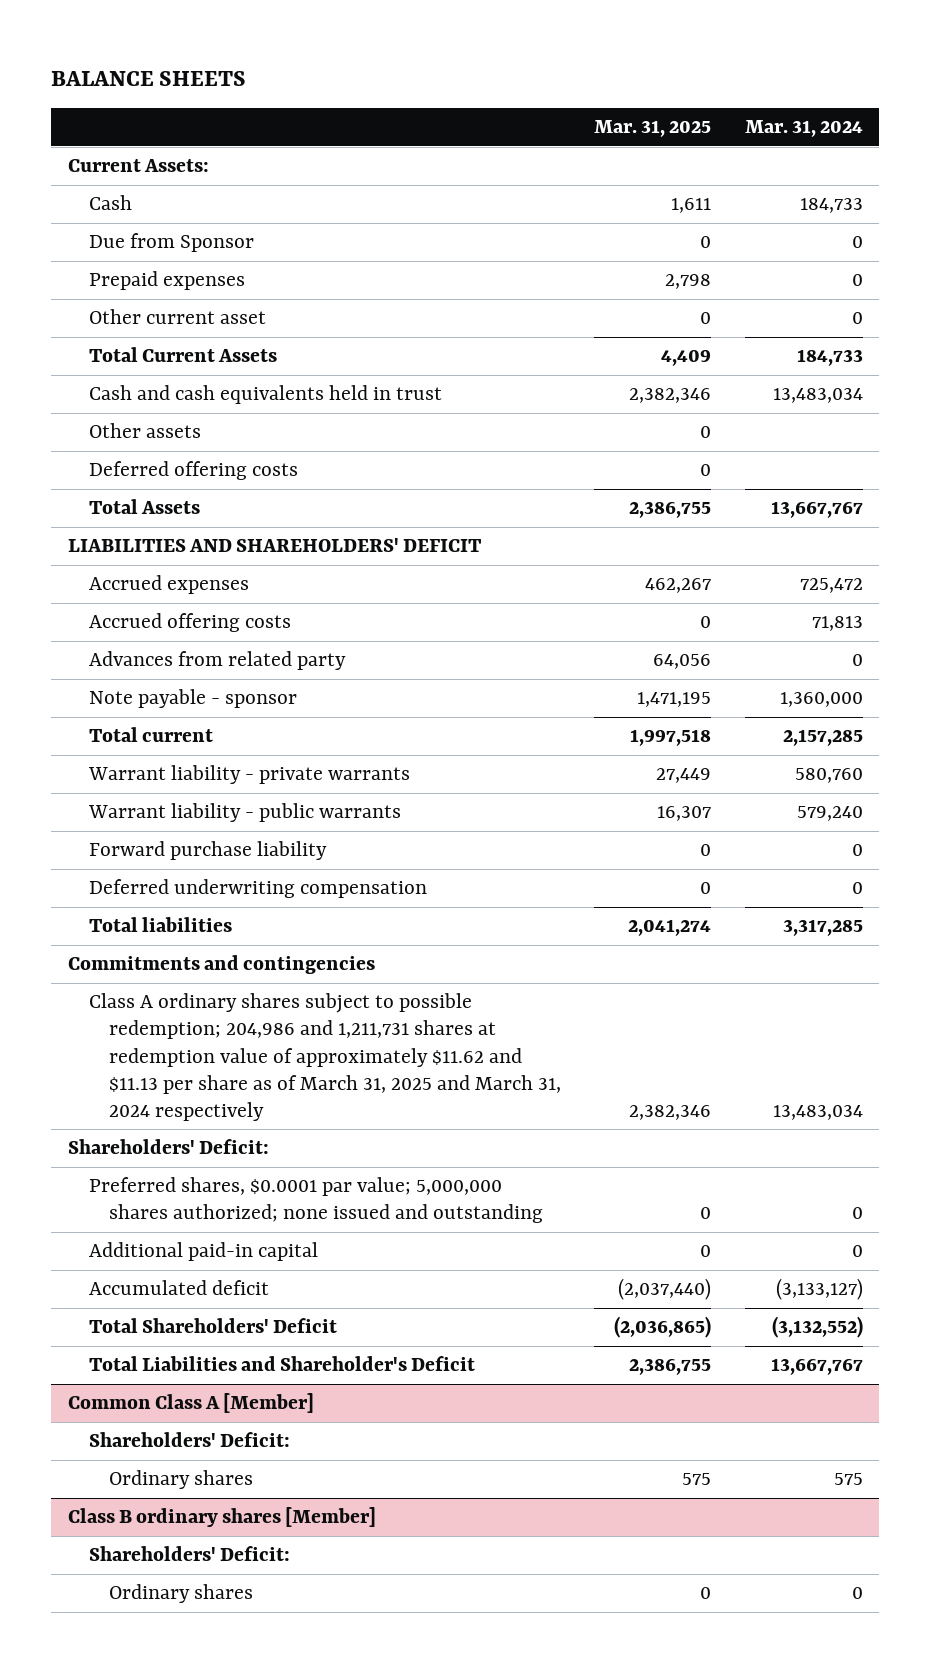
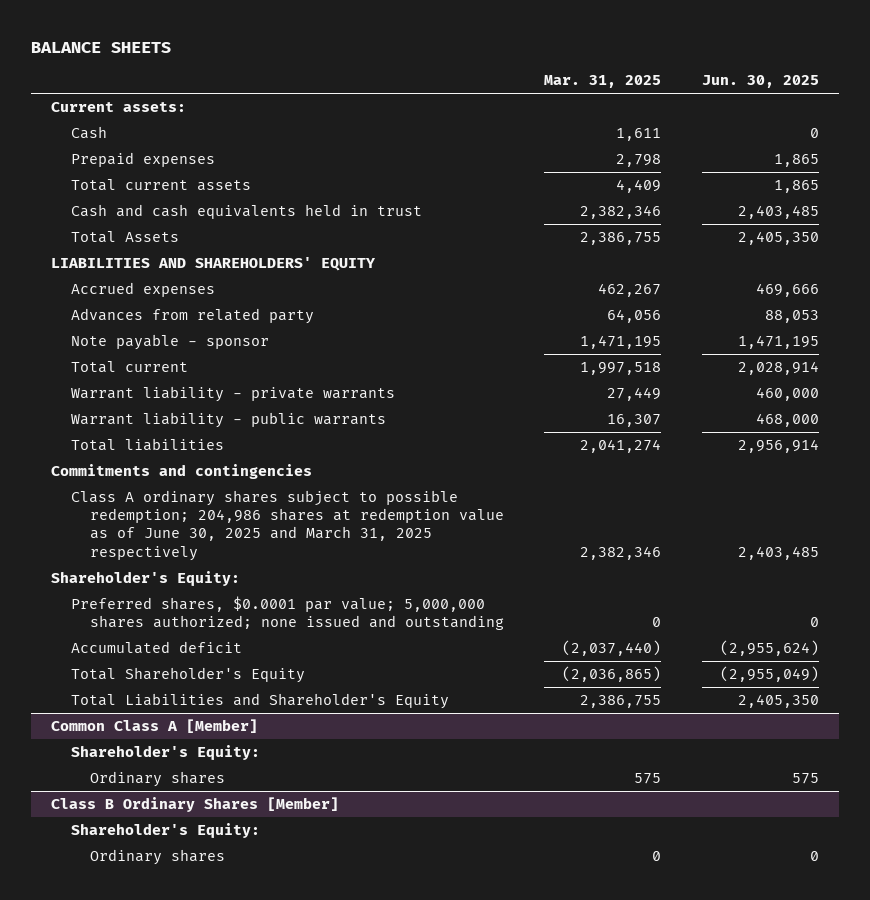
- | Mar. 31, 2025 | Mar. 31, 2024
+ | Mar. 31, 2025 | Jun. 30, 2025
- Current Assets:
+ Current assets:
- Due from Sponsor | 0 | 0
- Other current asset | 0 | 0
- Total Current Assets | 4,409 | 184,733
+ Total current assets | 4,409 | 1,865
- Other assets | 0 |
- Deferred offering costs | 0 |
- LIABILITIES AND SHAREHOLDERS' DEFICIT
+ LIABILITIES AND SHAREHOLDERS' EQUITY
- Accrued offering costs | 0 | 71,813
- Forward purchase liability | 0 | 0
- Deferred underwriting compensation | 0 | 0
- Class A ordinary shares subject to possible redemption; 204,986 and 1,211,731 shares at redemption value of approximately $11.62 and $11.13 per share as of March 31, 2025 and March 31, 2024 respectively | 2,382,346 | 13,483,034
- Shareholders' Deficit:
+ Class A ordinary shares subject to possible redemption; 204,986 shares at redemption value as of June 30, 2025 and March 31, 2025 respectively | 2,382,346 | 2,403,485
+ Shareholder's Equity:
- Additional paid-in capital | 0 | 0
- Total Shareholders' Deficit | (2,036,865) | (3,132,552)
- Total Liabilities and Shareholder's Deficit | 2,386,755 | 13,667,767
+ Total Shareholder's Equity | (2,036,865) | (2,955,049)
+ Total Liabilities and Shareholder's Equity | 2,386,755 | 2,405,350
@ Common Class A [Member]
- Shareholders' Deficit:
+ Shareholder's Equity:
- Class B ordinary shares [Member]
- Shareholders' Deficit:
+ Class B Ordinary Shares [Member]
+ Shareholder's Equity:

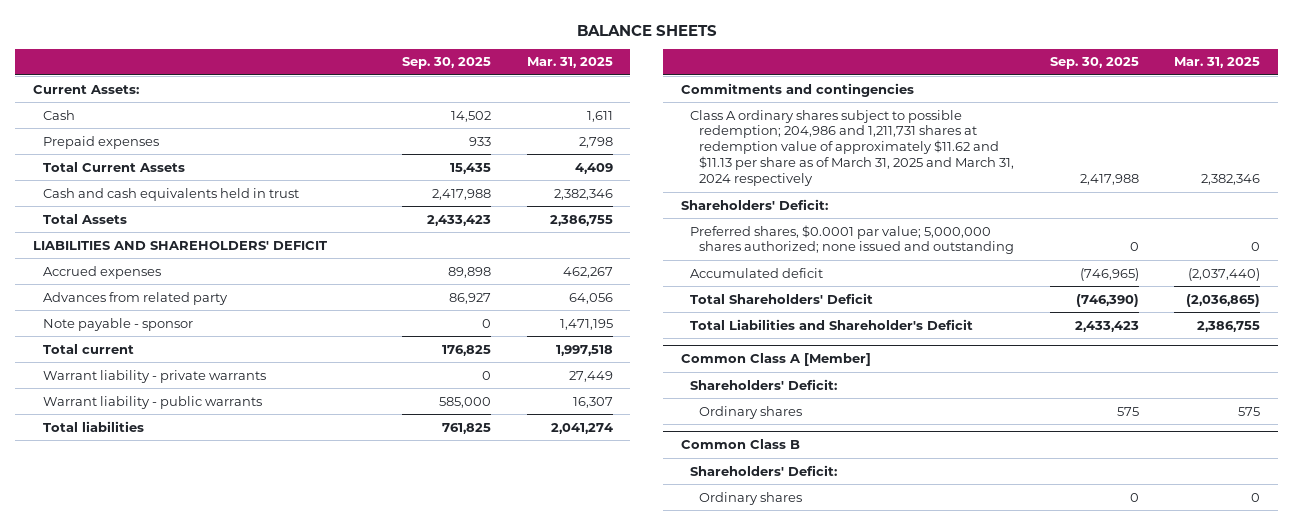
- | Mar. 31, 2025 | Jun. 30, 2025
+ | Sep. 30, 2025 | Mar. 31, 2025
- Current assets:
+ Current Assets:
- Total current assets | 4,409 | 1,865
+ Total Current Assets | 15,435 | 4,409
- LIABILITIES AND SHAREHOLDERS' EQUITY
+ LIABILITIES AND SHAREHOLDERS' DEFICIT
- Class A ordinary shares subject to possible redemption; 204,986 shares at redemption value as of June 30, 2025 and March 31, 2025 respectively | 2,382,346 | 2,403,485
- Shareholder's Equity:
+ Class A ordinary shares subject to possible redemption; 204,986 and 1,211,731 shares at redemption value of approximately $11.62 and $11.13 per share as of March 31, 2025 and March 31, 2024 respectively | 2,417,988 | 2,382,346
+ Shareholders' Deficit:
- Total Shareholder's Equity | (2,036,865) | (2,955,049)
- Total Liabilities and Shareholder's Equity | 2,386,755 | 2,405,350
+ Total Shareholders' Deficit | (746,390) | (2,036,865)
+ Total Liabilities and Shareholder's Deficit | 2,433,423 | 2,386,755
@ Common Class A [Member]
- Shareholder's Equity:
+ Shareholders' Deficit:
- Class B Ordinary Shares [Member]
- Shareholder's Equity:
+ Common Class B
+ Shareholders' Deficit:

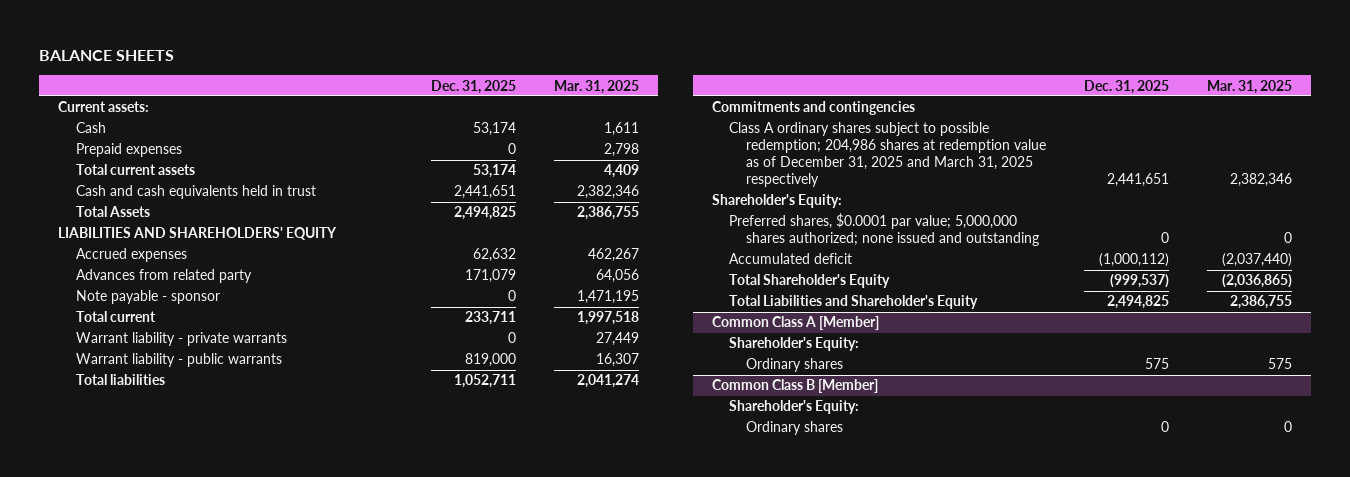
- | Sep. 30, 2025 | Mar. 31, 2025
+ | Dec. 31, 2025 | Mar. 31, 2025
- Current Assets:
+ Current assets:
- Total Current Assets | 15,435 | 4,409
+ Total current assets | 53,174 | 4,409
- LIABILITIES AND SHAREHOLDERS' DEFICIT
+ LIABILITIES AND SHAREHOLDERS' EQUITY
- Class A ordinary shares subject to possible redemption; 204,986 and 1,211,731 shares at redemption value of approximately $11.62 and $11.13 per share as of March 31, 2025 and March 31, 2024 respectively | 2,417,988 | 2,382,346
- Shareholders' Deficit:
+ Class A ordinary shares subject to possible redemption; 204,986 shares at redemption value as of December 31, 2025 and March 31, 2025 respectively | 2,441,651 | 2,382,346
+ Shareholder's Equity:
- Total Shareholders' Deficit | (746,390) | (2,036,865)
- Total Liabilities and Shareholder's Deficit | 2,433,423 | 2,386,755
+ Total Shareholder's Equity | (999,537) | (2,036,865)
+ Total Liabilities and Shareholder's Equity | 2,494,825 | 2,386,755
@ Common Class A [Member]
- Shareholders' Deficit:
+ Shareholder's Equity:
- Common Class B
- Shareholders' Deficit:
+ Common Class B [Member]
+ Shareholder's Equity:

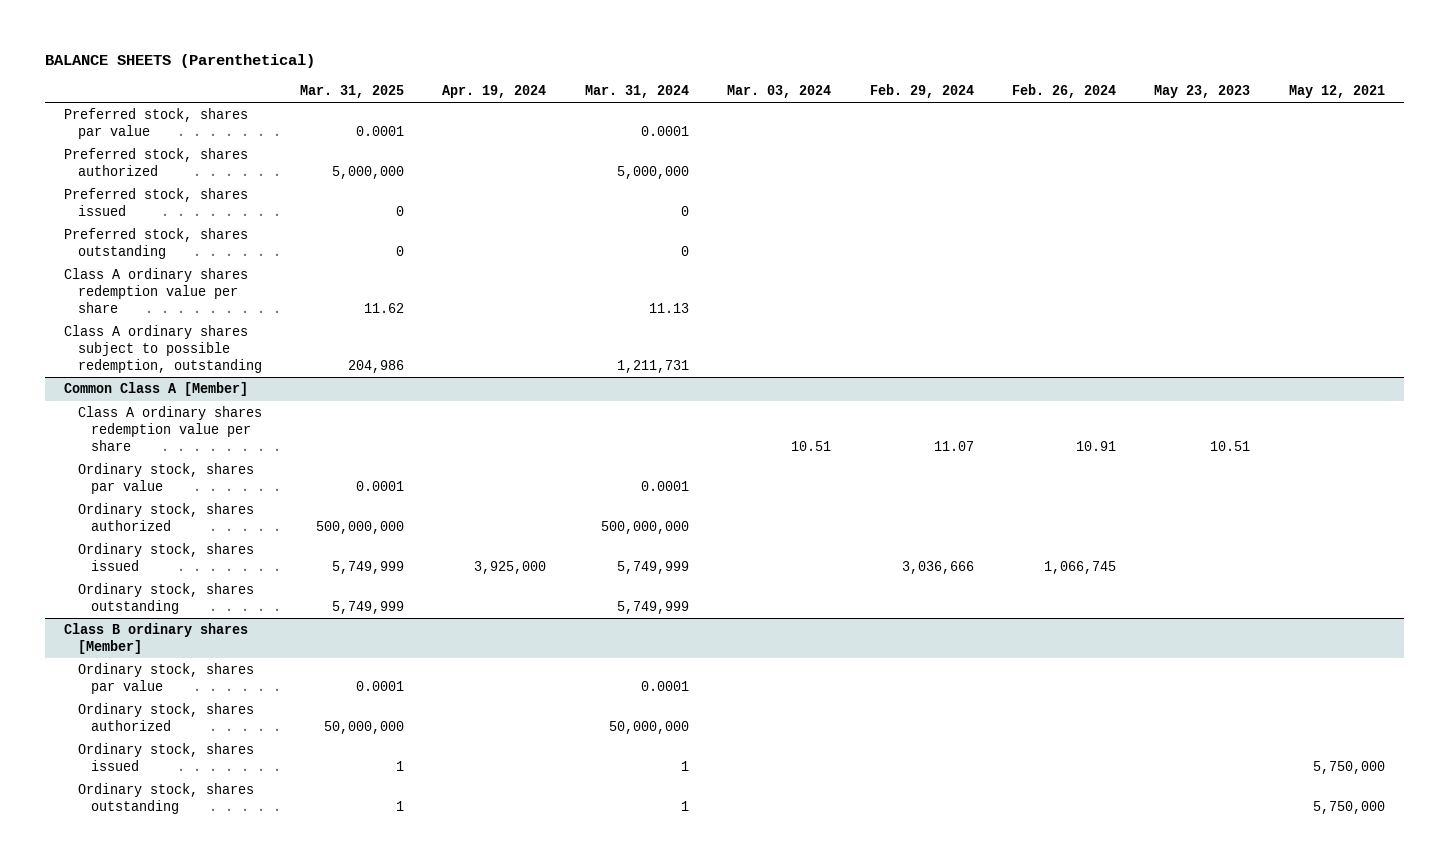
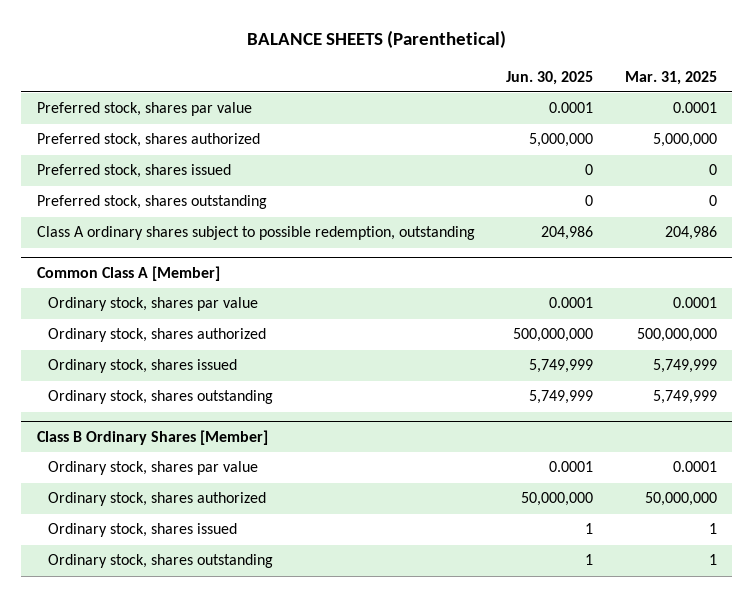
- | Mar. 31, 2025 | Apr. 19, 2024 | Mar. 31, 2024 | Mar. 03, 2024 | Feb. 29, 2024 | Feb. 26, 2024 | May 23, 2023 | May 12, 2021
+ | Jun. 30, 2025 | Mar. 31, 2025
- Class A ordinary shares redemption value per share | 11.62 | | 11.13 | | | | |
@ Common Class A [Member]
- Class A ordinary shares redemption value per share | | | | 10.51 | 11.07 | 10.91 | 10.51 |
- Class B ordinary shares [Member]
+ Class B Ordinary Shares [Member]

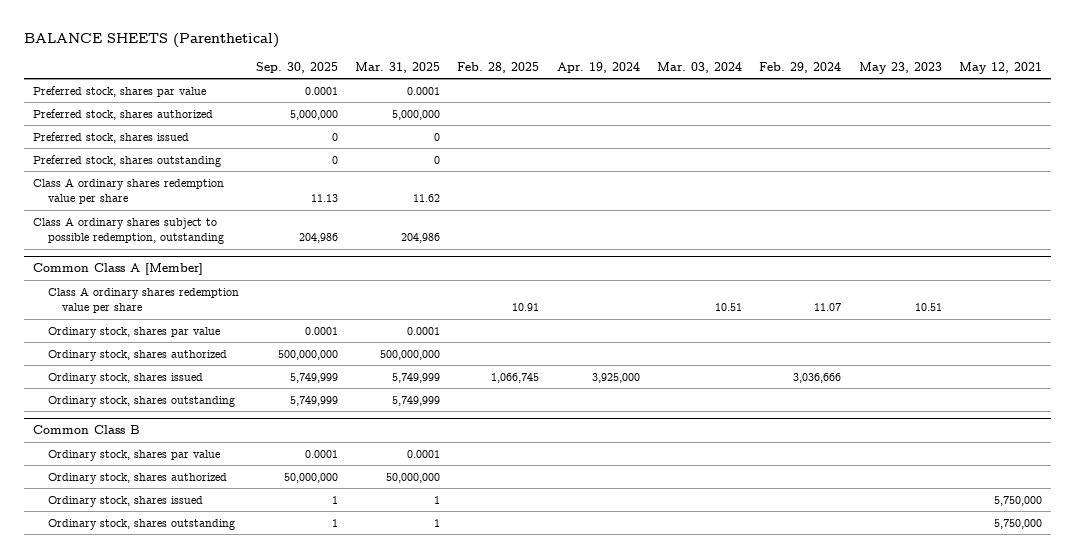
- | Jun. 30, 2025 | Mar. 31, 2025
+ | Sep. 30, 2025 | Mar. 31, 2025 | Feb. 28, 2025 | Apr. 19, 2024 | Mar. 03, 2024 | Feb. 29, 2024 | May 23, 2023 | May 12, 2021
+ Class A ordinary shares redemption value per share | 11.13 | 11.62 | | | | | |
@ Common Class A [Member]
+ Class A ordinary shares redemption value per share | | | 10.91 | | 10.51 | 11.07 | 10.51 |
- Class B Ordinary Shares [Member]
+ Common Class B

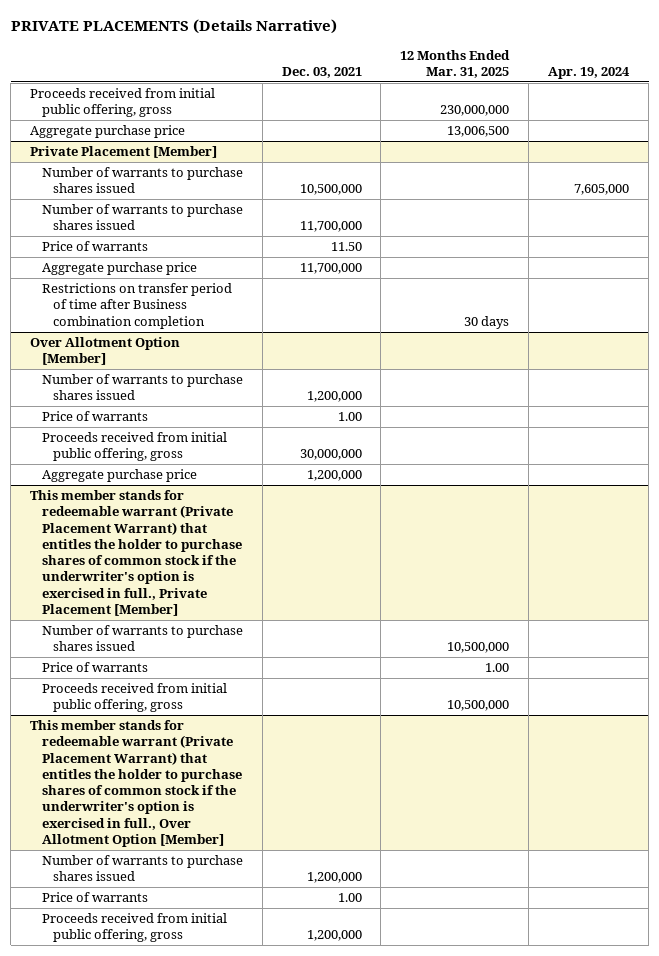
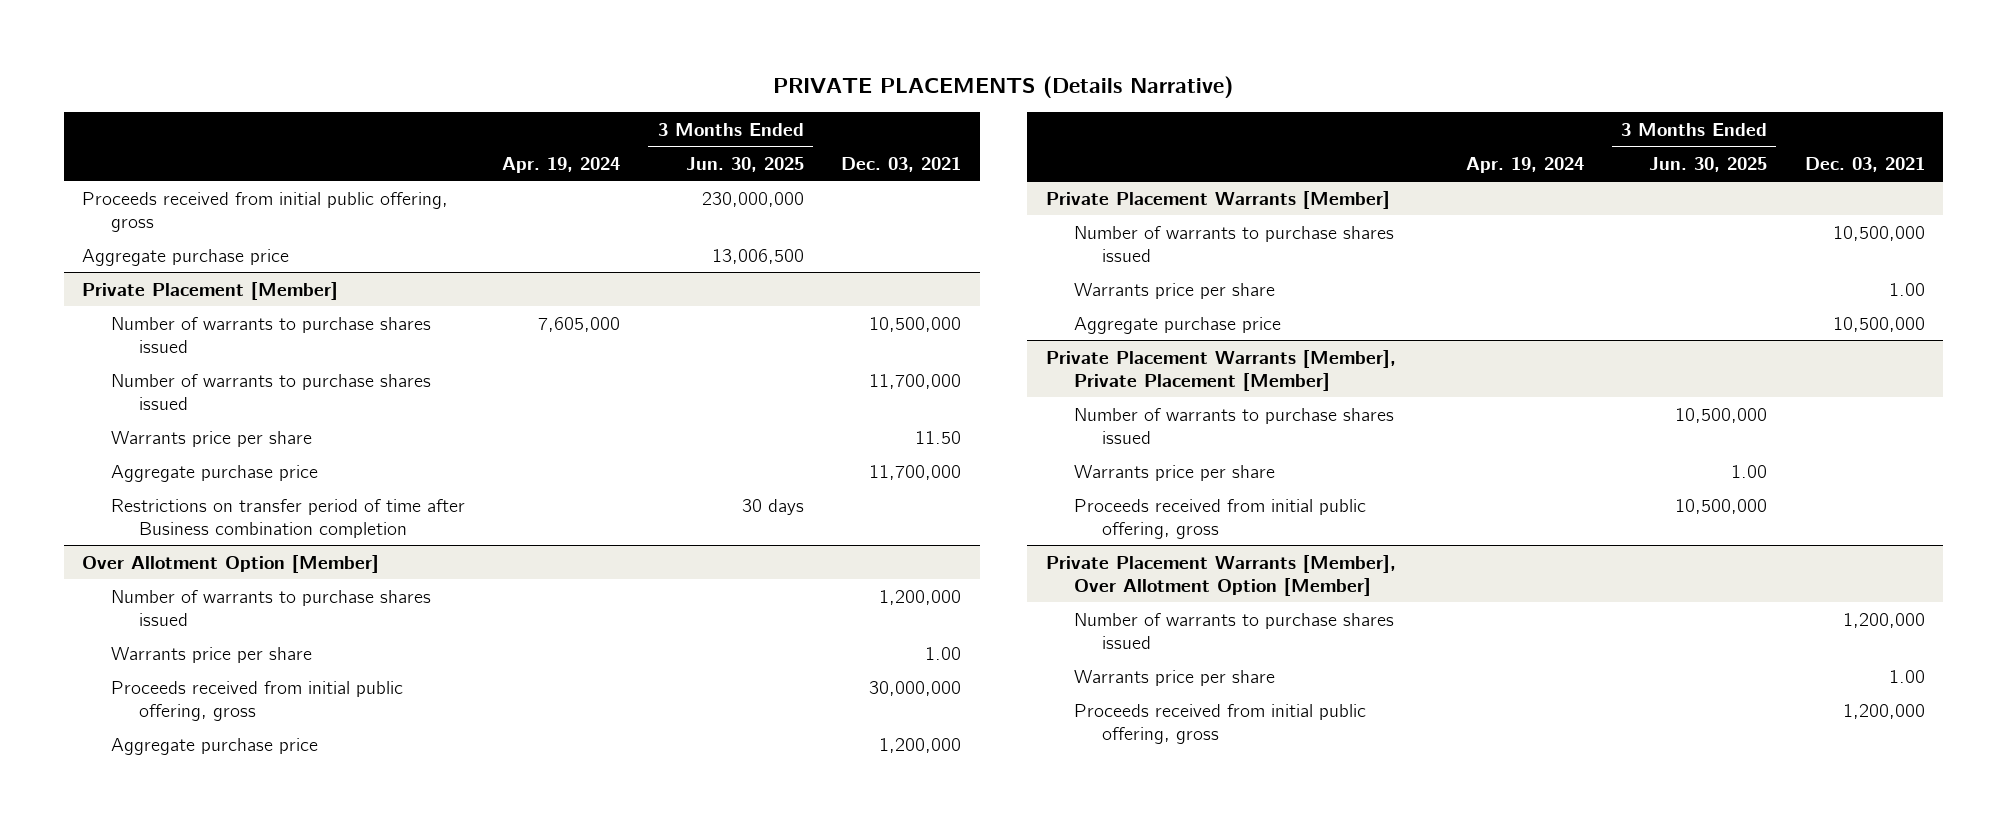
- | Dec. 03, 2021 | 12 Months Ended Mar. 31, 2025 | Apr. 19, 2024
+ | Apr. 19, 2024 | 3 Months Ended Jun. 30, 2025 | Dec. 03, 2021
@ Private Placement [Member]
- Price of warrants | 11.50 | |
+ Warrants price per share | | | 11.50
@ Over Allotment Option [Member]
- Price of warrants | 1.00 | |
+ Warrants price per share | | | 1.00
- This member stands for redeemable warrant (Private Placement Warrant) that entitles the holder to purchase shares of common stock if the underwriter's option is exercised in full., Private Placement [Member]
+ Private Placement Warrants [Member]
+ Number of warrants to purchase shares issued | | | 10,500,000
+ Warrants price per share | | | 1.00
+ Aggregate purchase price | | | 10,500,000
+ Private Placement Warrants [Member], Private Placement [Member]
- Price of warrants | | 1.00 |
+ Warrants price per share | | 1.00 |
- This member stands for redeemable warrant (Private Placement Warrant) that entitles the holder to purchase shares of common stock if the underwriter's option is exercised in full., Over Allotment Option [Member]
+ Private Placement Warrants [Member], Over Allotment Option [Member]
- Price of warrants | 1.00 | |
+ Warrants price per share | | | 1.00

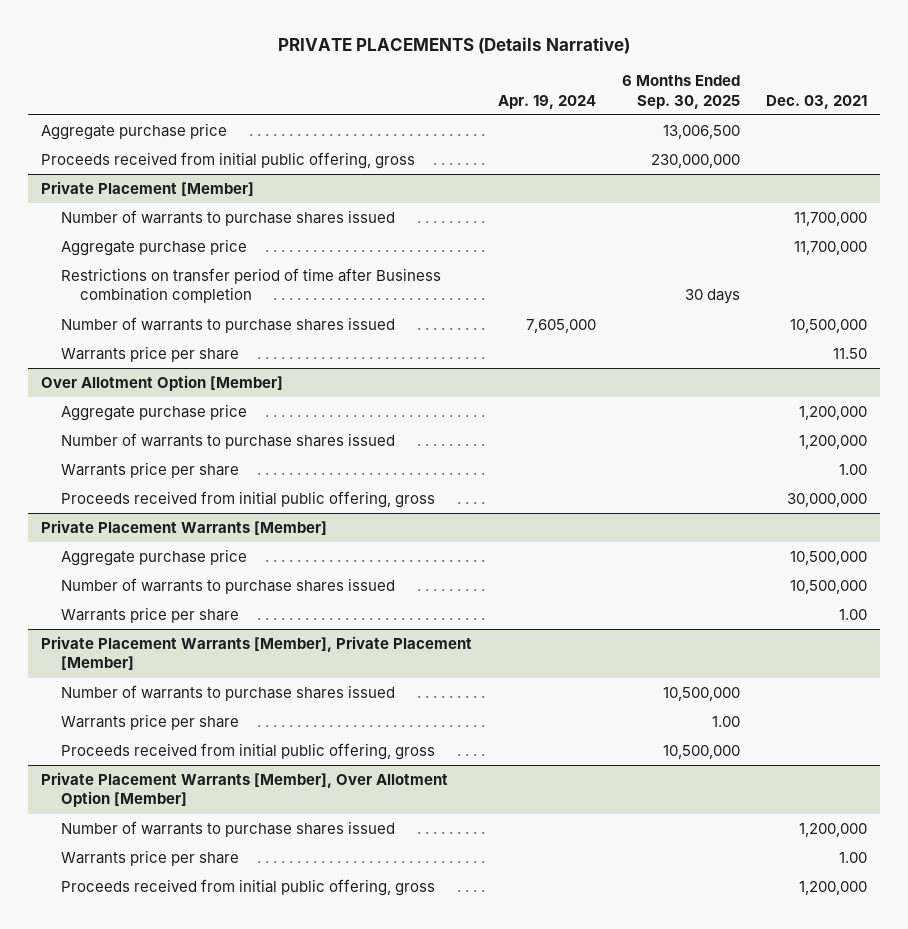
- | Apr. 19, 2024 | 3 Months Ended Jun. 30, 2025 | Dec. 03, 2021
+ | Apr. 19, 2024 | 6 Months Ended Sep. 30, 2025 | Dec. 03, 2021
moved down: Proceeds received from initial public offering, gross | | 230,000,000 |
@ Private Placement [Member]
moved down: Number of warrants to purchase shares issued | 7,605,000 | | 10,500,000
moved down: Warrants price per share | | | 11.50
@ Over Allotment Option [Member]
moved up: Aggregate purchase price | | | 1,200,000
@ Private Placement Warrants [Member]
moved up: Aggregate purchase price | | | 10,500,000

